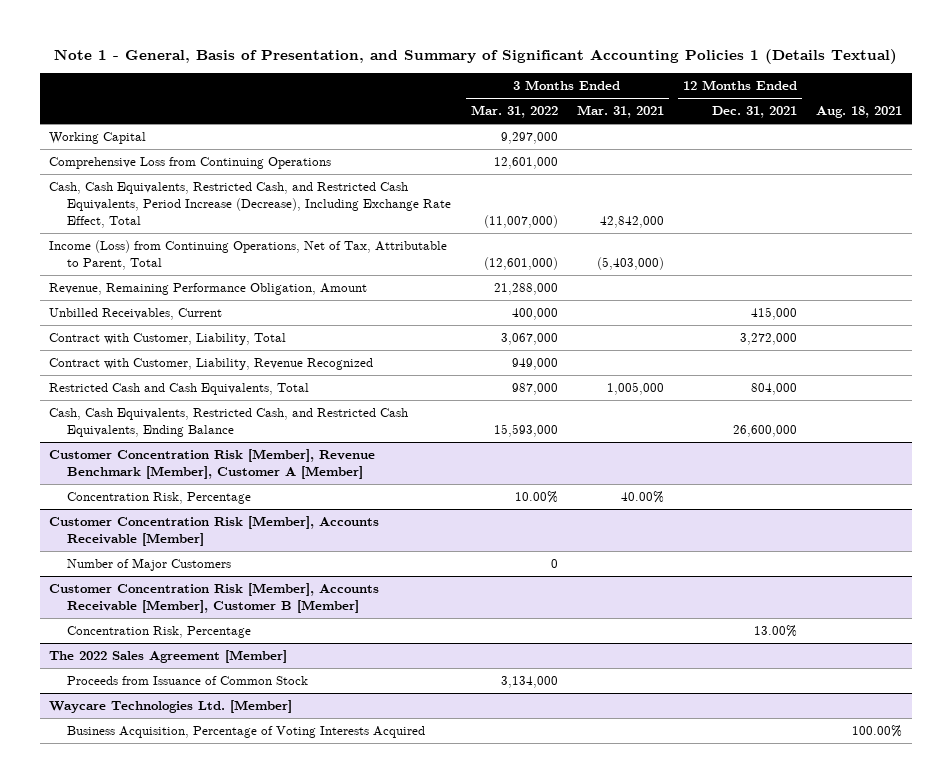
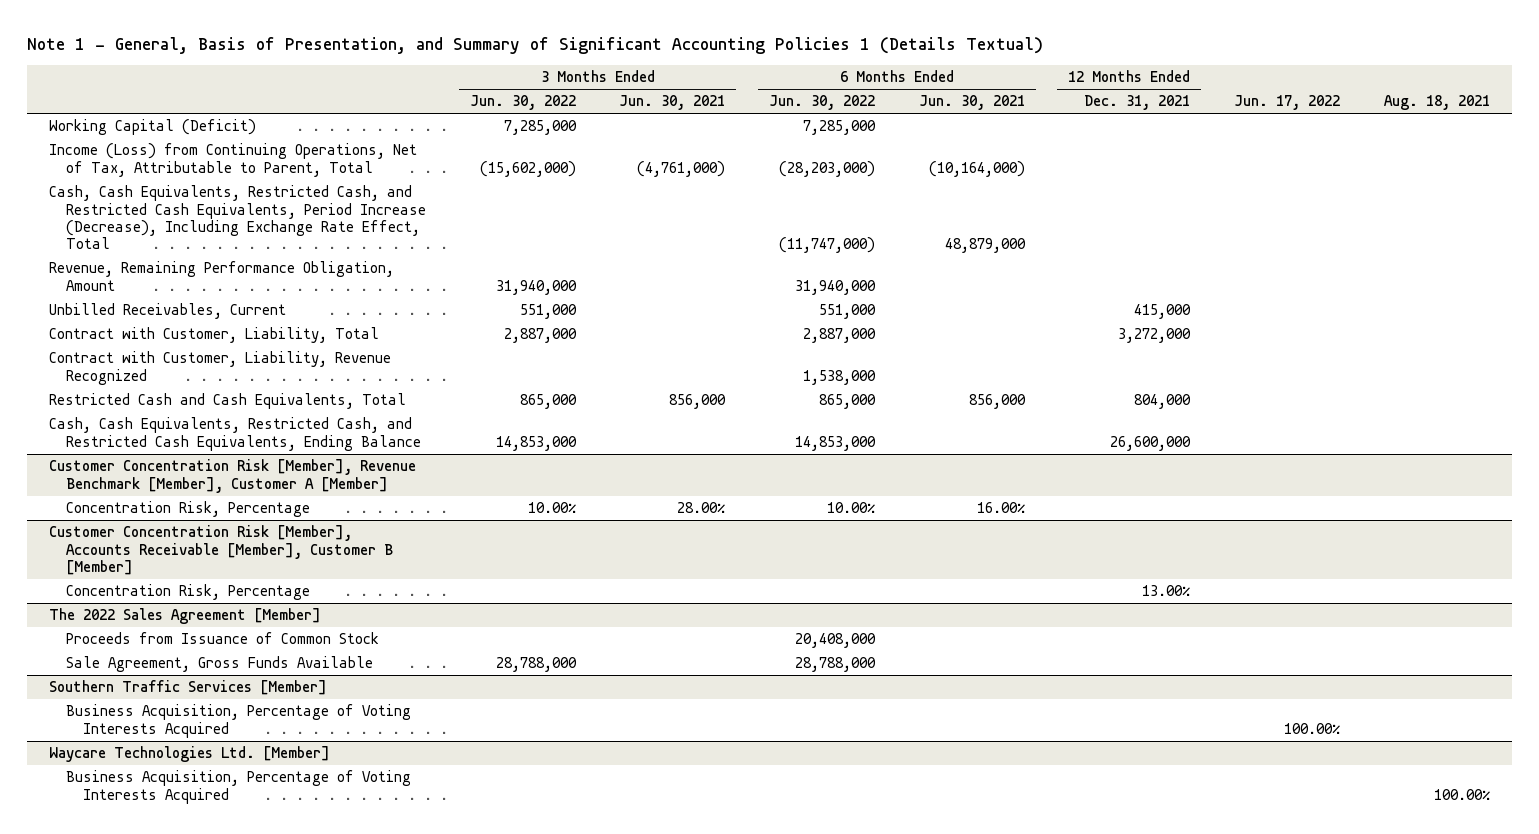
- | 3 Months Ended Mar. 31, 2022 | 3 Months Ended Mar. 31, 2021 | 12 Months Ended Dec. 31, 2021 | Aug. 18, 2021
+ | 3 Months Ended Jun. 30, 2022 | 3 Months Ended Jun. 30, 2021 | 6 Months Ended Jun. 30, 2022 | 6 Months Ended Jun. 30, 2021 | 12 Months Ended Dec. 31, 2021 | Jun. 17, 2022 | Aug. 18, 2021
- Working Capital | 9,297,000 | | |
- Comprehensive Loss from Continuing Operations | 12,601,000 | | |
+ Working Capital (Deficit) | 7,285,000 | | 7,285,000 | | | |
moved down: Cash, Cash Equivalents, Restricted Cash, and Restricted Cash Equivalents, Period Increase (Decrease), Including Exchange Rate Effect, Total | | | (11,747,000) | 48,879,000 | | |
- Customer Concentration Risk [Member], Accounts Receivable [Member]
- Number of Major Customers | 0 | | |
@ The 2022 Sales Agreement [Member]
+ Sale Agreement, Gross Funds Available | 28,788,000 | | 28,788,000 | | | |
+ Southern Traffic Services [Member]
+ Business Acquisition, Percentage of Voting Interests Acquired | | | | | | 100.00% |

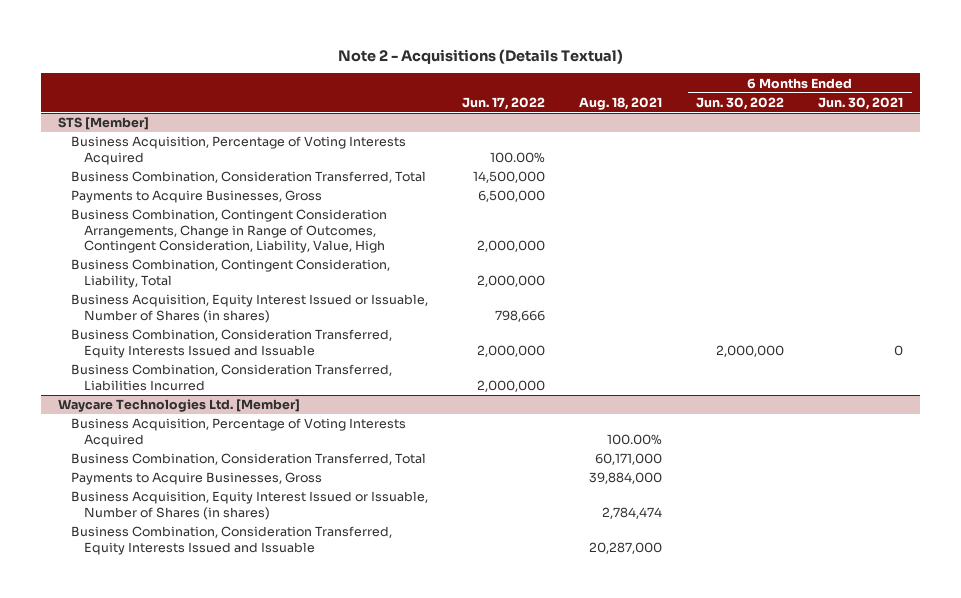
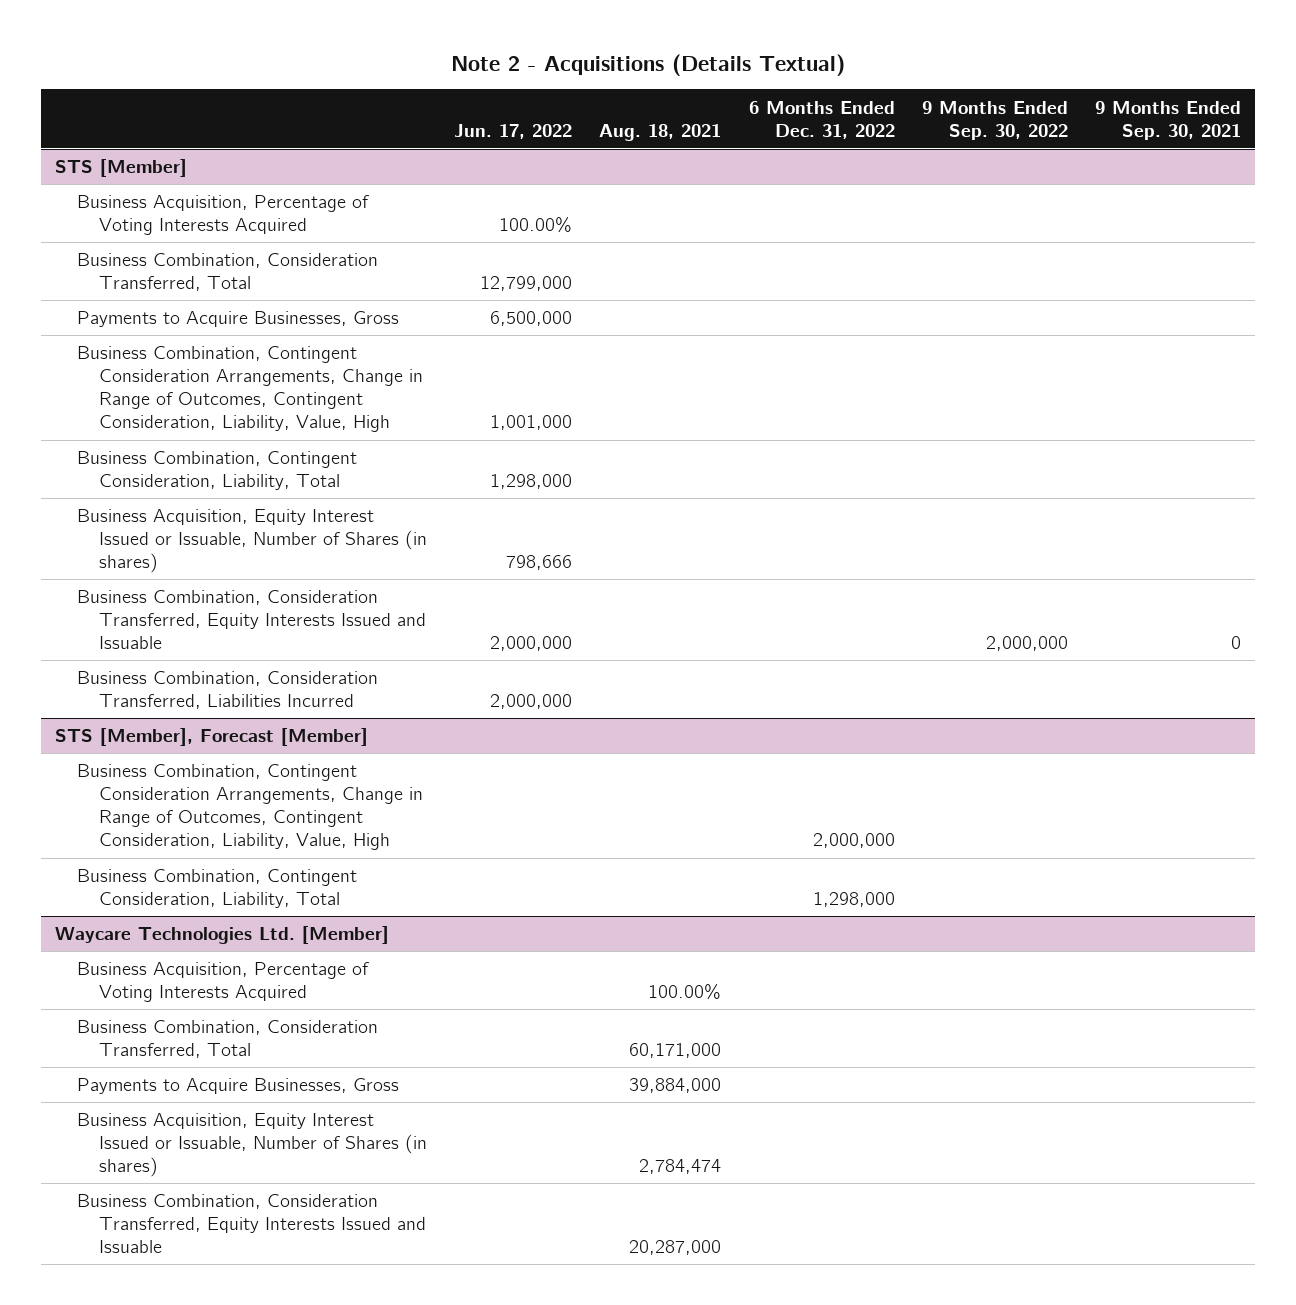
- | Jun. 17, 2022 | Aug. 18, 2021 | 6 Months Ended Jun. 30, 2022 | 6 Months Ended Jun. 30, 2021
+ | Jun. 17, 2022 | Aug. 18, 2021 | 6 Months Ended Dec. 31, 2022 | 9 Months Ended Sep. 30, 2022 | 9 Months Ended Sep. 30, 2021
@ STS [Member]
- Business Combination, Consideration Transferred, Total | 14,500,000 | | |
+ Business Combination, Consideration Transferred, Total | 12,799,000 | | | |
- Business Combination, Contingent Consideration Arrangements, Change in Range of Outcomes, Contingent Consideration, Liability, Value, High | 2,000,000 | | |
- Business Combination, Contingent Consideration, Liability, Total | 2,000,000 | | |
+ Business Combination, Contingent Consideration Arrangements, Change in Range of Outcomes, Contingent Consideration, Liability, Value, High | 1,001,000 | | | |
+ Business Combination, Contingent Consideration, Liability, Total | 1,298,000 | | | |
+ STS [Member], Forecast [Member]
+ Business Combination, Contingent Consideration Arrangements, Change in Range of Outcomes, Contingent Consideration, Liability, Value, High | | | 2,000,000 | |
+ Business Combination, Contingent Consideration, Liability, Total | | | 1,298,000 | |

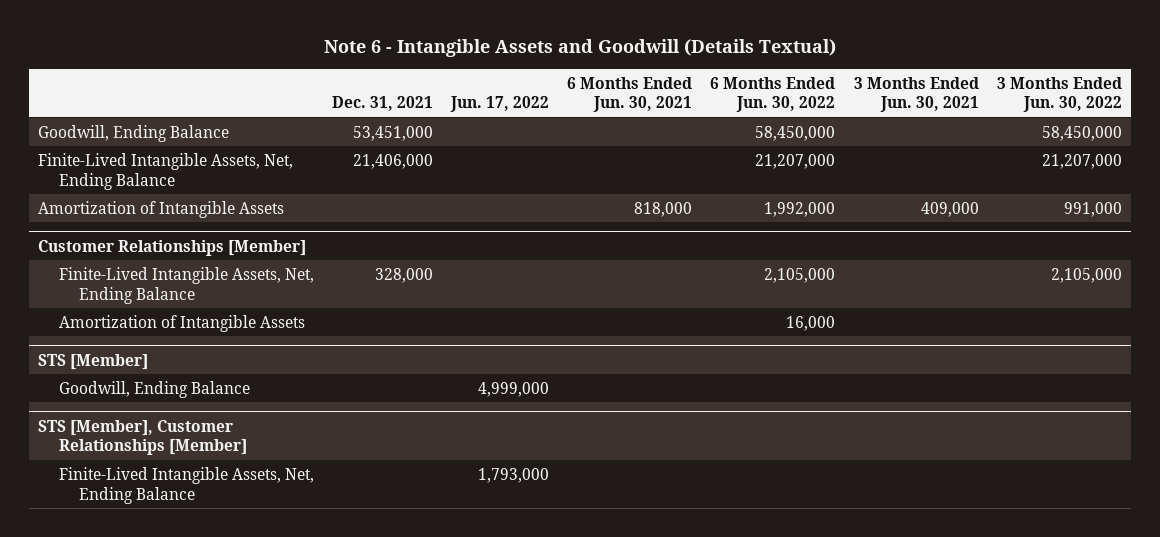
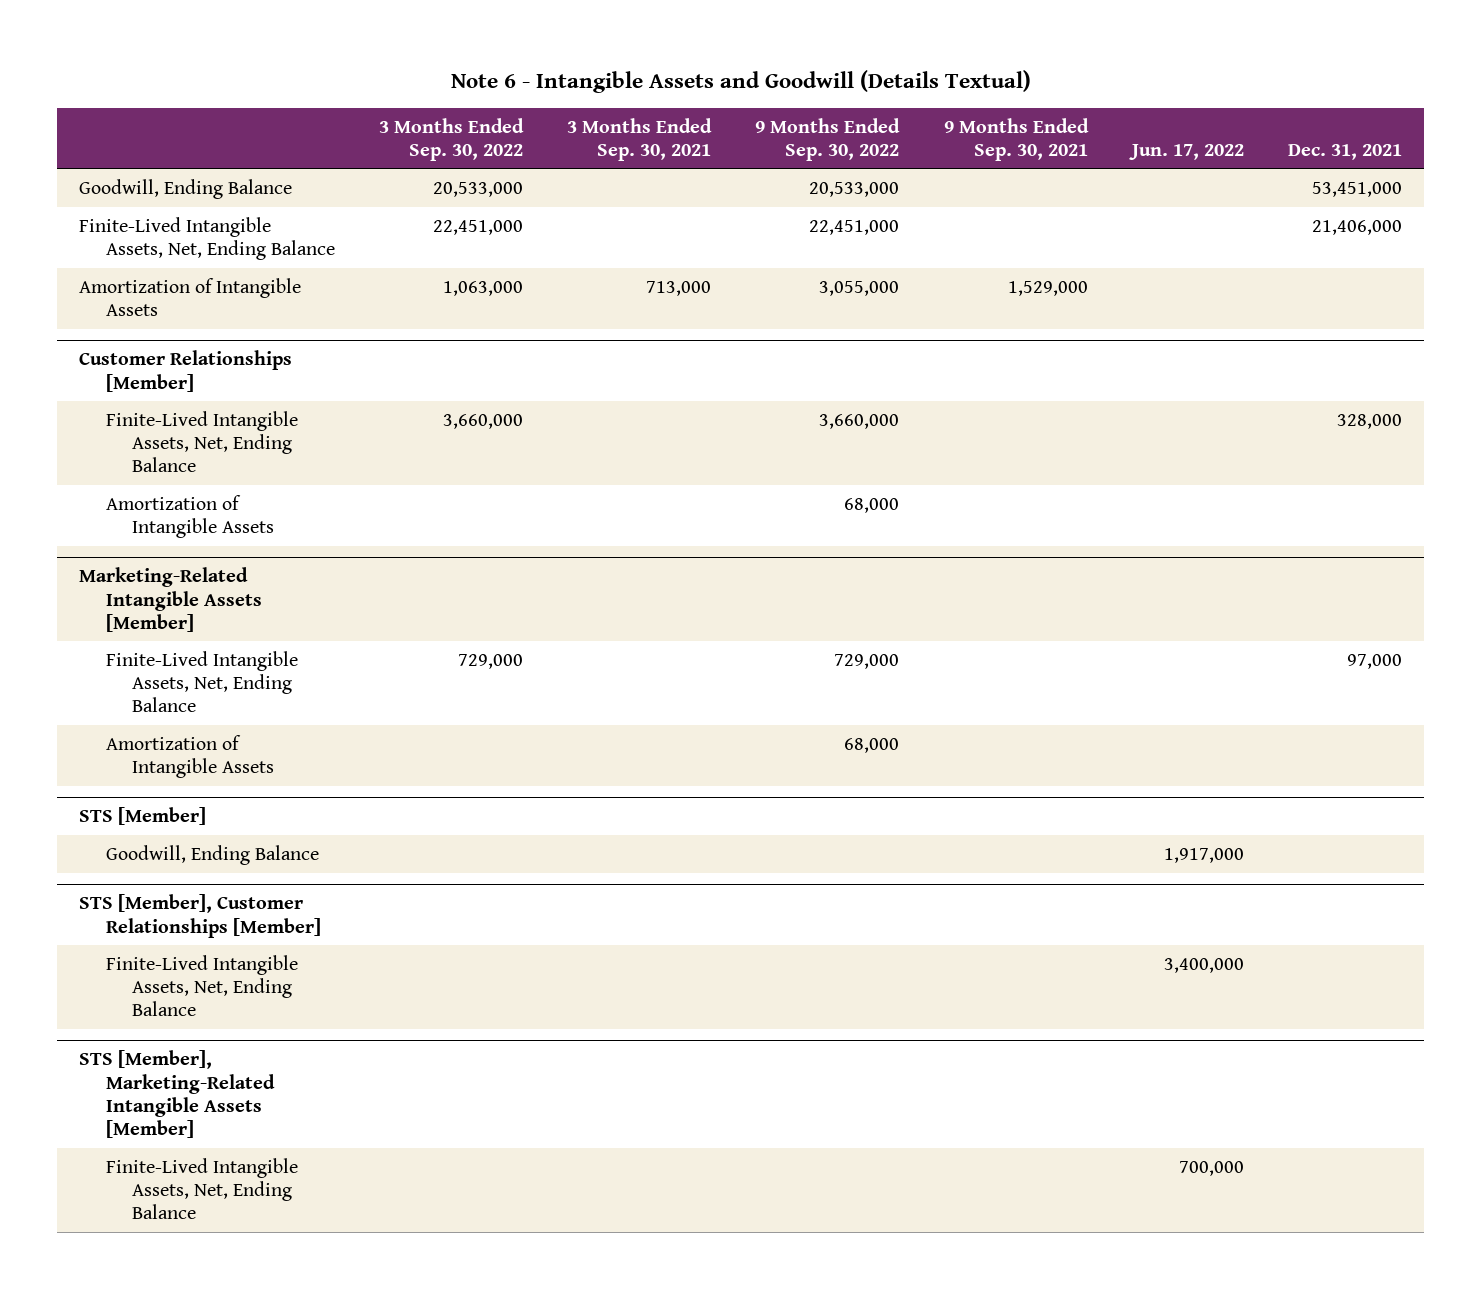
- | Dec. 31, 2021 | Jun. 17, 2022 | 6 Months Ended Jun. 30, 2021 | 6 Months Ended Jun. 30, 2022 | 3 Months Ended Jun. 30, 2021 | 3 Months Ended Jun. 30, 2022
+ | 3 Months Ended Sep. 30, 2022 | 3 Months Ended Sep. 30, 2021 | 9 Months Ended Sep. 30, 2022 | 9 Months Ended Sep. 30, 2021 | Jun. 17, 2022 | Dec. 31, 2021
+ Marketing-Related Intangible Assets [Member]
+ Finite-Lived Intangible Assets, Net, Ending Balance | 729,000 | | 729,000 | | | 97,000
+ Amortization of Intangible Assets | | | 68,000 | | |
@ STS [Member]
- Goodwill, Ending Balance | | 4,999,000 | | | |
+ Goodwill, Ending Balance | | | | | 1,917,000 |
@ STS [Member], Customer Relationships [Member]
- Finite-Lived Intangible Assets, Net, Ending Balance | | 1,793,000 | | | |
+ Finite-Lived Intangible Assets, Net, Ending Balance | | | | | 3,400,000 |
+ STS [Member], Marketing-Related Intangible Assets [Member]
+ Finite-Lived Intangible Assets, Net, Ending Balance | | | | | 700,000 |

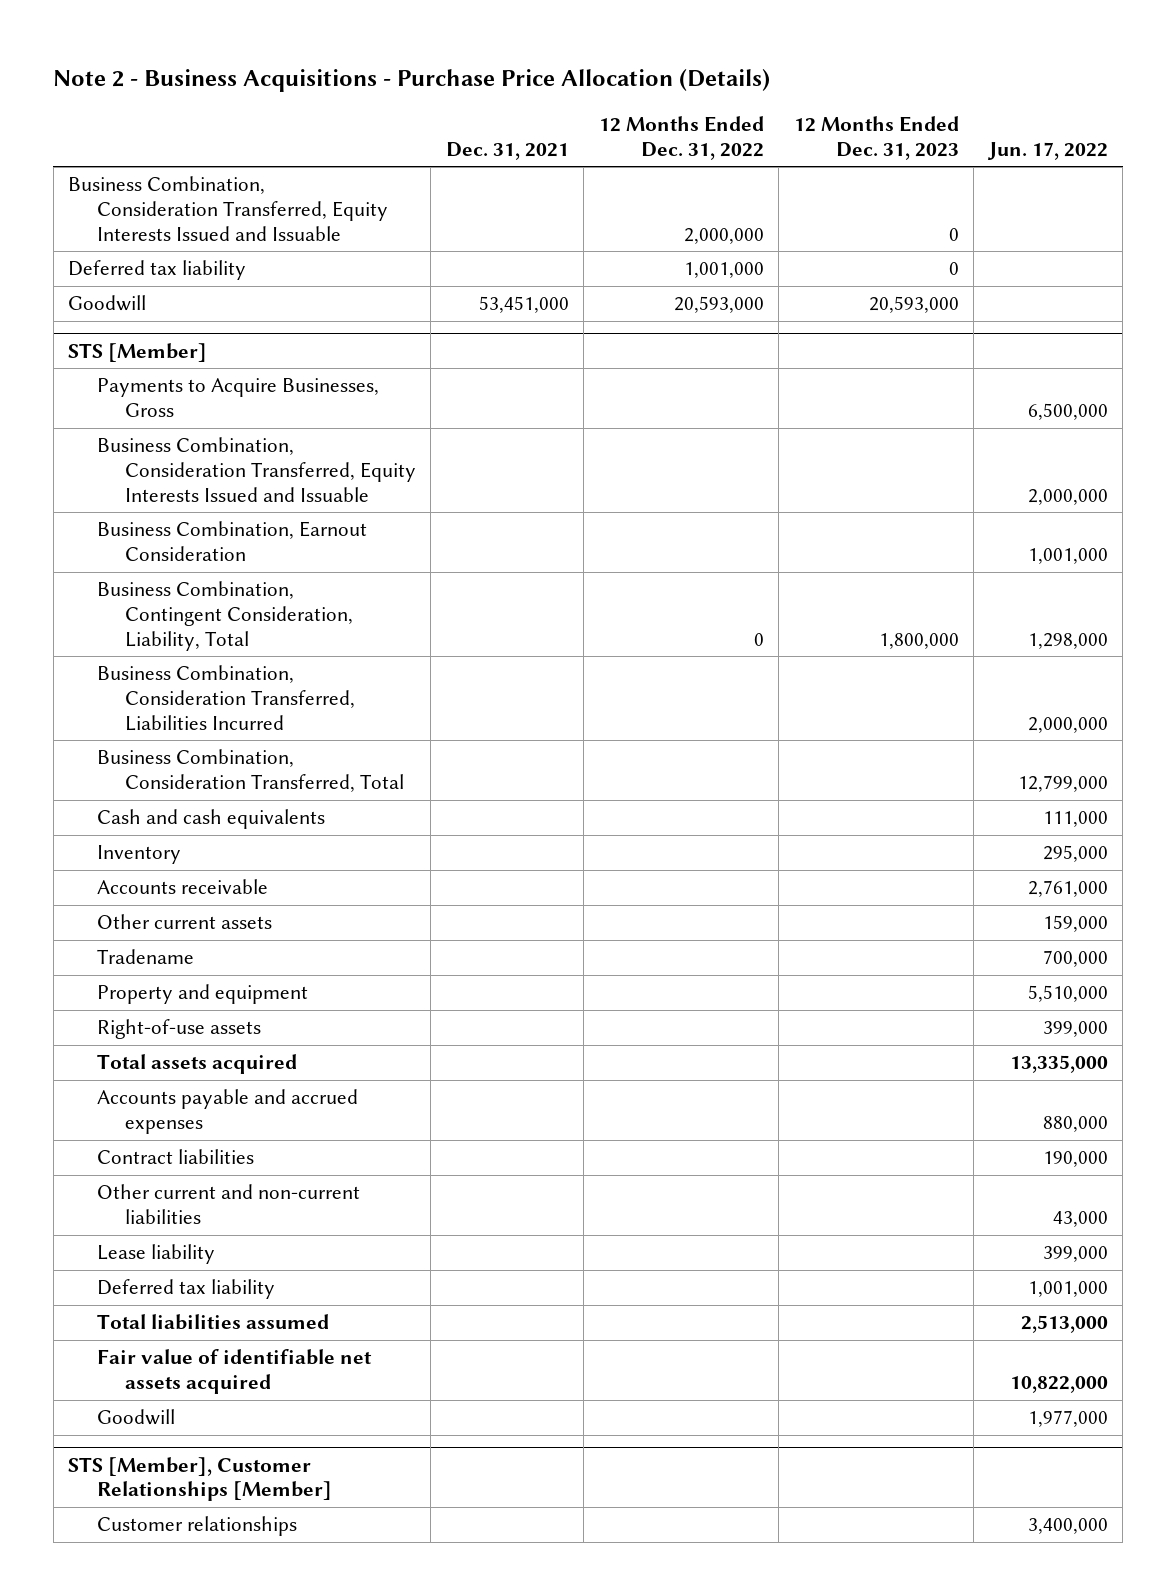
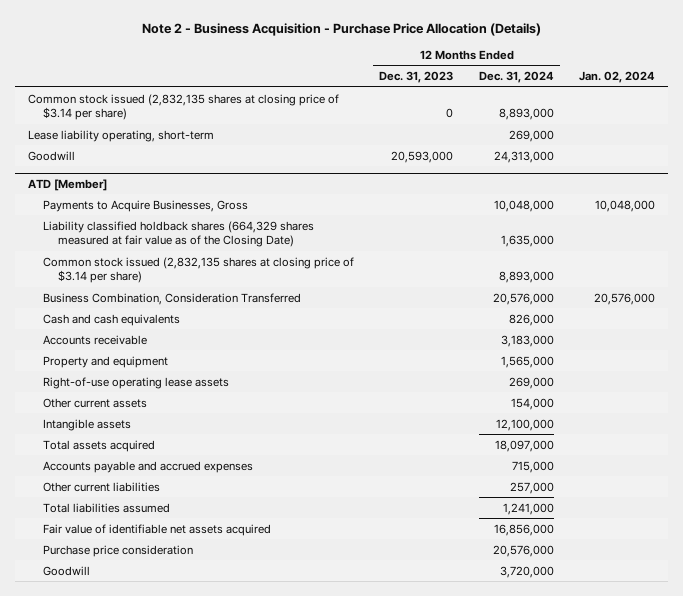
- Note 2 - Business Acquisitions - Purchase Price Allocation (Details)
+ Note 2 - Business Acquisition - Purchase Price Allocation (Details)
- | Dec. 31, 2021 | 12 Months Ended Dec. 31, 2022 | 12 Months Ended Dec. 31, 2023 | Jun. 17, 2022
+ | 12 Months Ended Dec. 31, 2023 | 12 Months Ended Dec. 31, 2024 | Jan. 02, 2024
- Business Combination, Consideration Transferred, Equity Interests Issued and Issuable | | 2,000,000 | 0 |
- Deferred tax liability | | 1,001,000 | 0 |
+ Common stock issued (2,832,135 shares at closing price of $3.14 per share) | 0 | 8,893,000 |
+ Lease liability operating, short-term | | 269,000 |
- STS [Member]
- Payments to Acquire Businesses, Gross | | | | 6,500,000
- Business Combination, Consideration Transferred, Equity Interests Issued and Issuable | | | | 2,000,000
- Business Combination, Earnout Consideration | | | | 1,001,000
- Business Combination, Contingent Consideration, Liability, Total | | 0 | 1,800,000 | 1,298,000
- Business Combination, Consideration Transferred, Liabilities Incurred | | | | 2,000,000
- Business Combination, Consideration Transferred, Total | | | | 12,799,000
- Cash and cash equivalents | | | | 111,000
- Inventory | | | | 295,000
- Accounts receivable | | | | 2,761,000
- Other current assets | | | | 159,000
- Tradename | | | | 700,000
- Property and equipment | | | | 5,510,000
- Right-of-use assets | | | | 399,000
- Total assets acquired | | | | 13,335,000
- Accounts payable and accrued expenses | | | | 880,000
- Contract liabilities | | | | 190,000
- Other current and non-current liabilities | | | | 43,000
- Lease liability | | | | 399,000
- Deferred tax liability | | | | 1,001,000
- Total liabilities assumed | | | | 2,513,000
- Fair value of identifiable net assets acquired | | | | 10,822,000
- Goodwill | | | | 1,977,000
- STS [Member], Customer Relationships [Member]
- Customer relationships | | | | 3,400,000
+ ATD [Member]
+ Payments to Acquire Businesses, Gross | | 10,048,000 | 10,048,000
+ Liability classified holdback shares (664,329 shares measured at fair value as of the Closing Date) | | 1,635,000 |
+ Common stock issued (2,832,135 shares at closing price of $3.14 per share) | | 8,893,000 |
+ Business Combination, Consideration Transferred | | 20,576,000 | 20,576,000
+ Cash and cash equivalents | | 826,000 |
+ Accounts receivable | | 3,183,000 |
+ Property and equipment | | 1,565,000 |
+ Right-of-use operating lease assets | | 269,000 |
+ Other current assets | | 154,000 |
+ Intangible assets | | 12,100,000 |
+ Total assets acquired | | 18,097,000 |
+ Accounts payable and accrued expenses | | 715,000 |
+ Other current liabilities | | 257,000 |
+ Total liabilities assumed | | 1,241,000 |
+ Fair value of identifiable net assets acquired | | 16,856,000 |
+ Purchase price consideration | | 20,576,000 |
+ Goodwill | | 3,720,000 |

